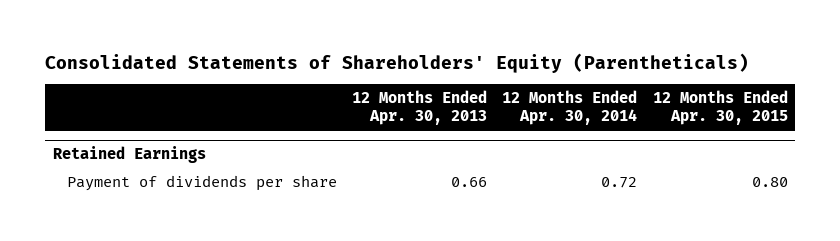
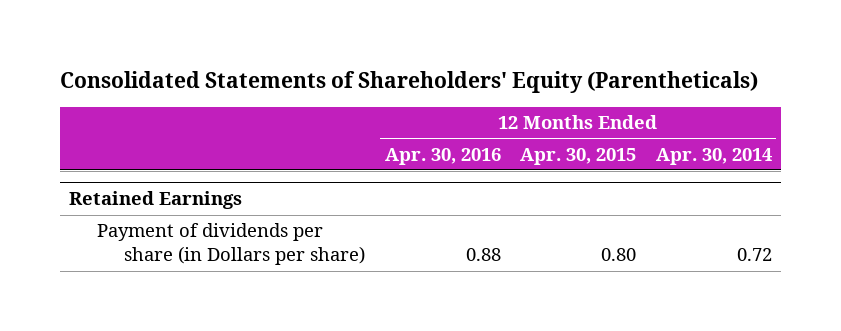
- | 12 Months Ended Apr. 30, 2013 | 12 Months Ended Apr. 30, 2014 | 12 Months Ended Apr. 30, 2015
+ | 12 Months Ended Apr. 30, 2016 | 12 Months Ended Apr. 30, 2015 | 12 Months Ended Apr. 30, 2014
@ Retained Earnings
- Payment of dividends per share | 0.66 | 0.72 | 0.80
+ Payment of dividends per share (in Dollars per share) | 0.88 | 0.80 | 0.72

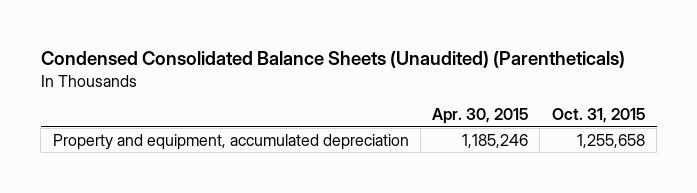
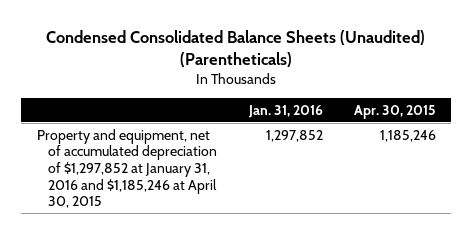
- | Apr. 30, 2015 | Oct. 31, 2015
+ | Jan. 31, 2016 | Apr. 30, 2015
- Property and equipment, accumulated depreciation | 1,185,246 | 1,255,658
+ Property and equipment, net of accumulated depreciation of $1,297,852 at January 31, 2016 and $1,185,246 at April 30, 2015 | 1,297,852 | 1,185,246

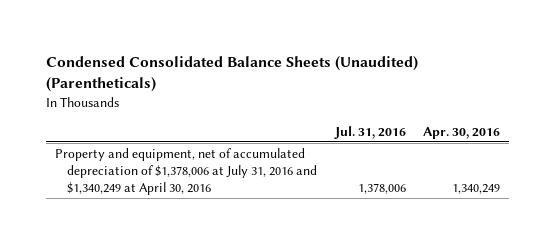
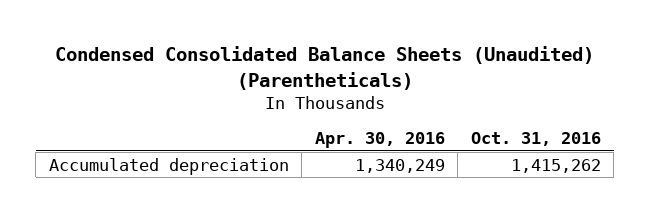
- | Jul. 31, 2016 | Apr. 30, 2016
+ | Apr. 30, 2016 | Oct. 31, 2016
- Property and equipment, net of accumulated depreciation of $1,378,006 at July 31, 2016 and $1,340,249 at April 30, 2016 | 1,378,006 | 1,340,249
+ Accumulated depreciation | 1,340,249 | 1,415,262

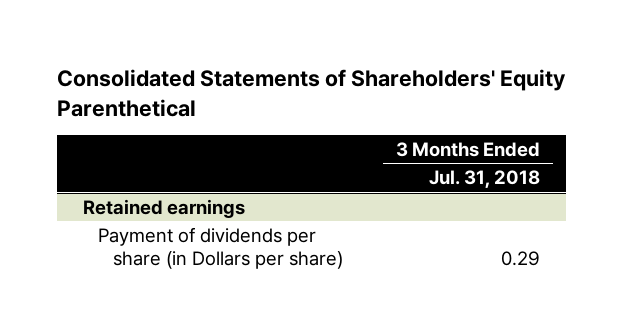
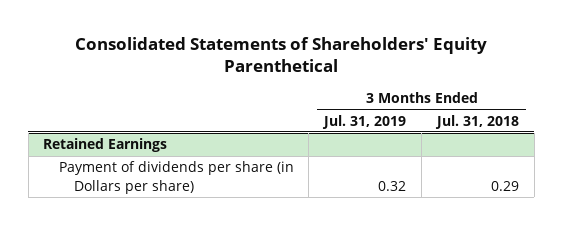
- | 3 Months Ended Jul. 31, 2018
+ | 3 Months Ended Jul. 31, 2019 | 3 Months Ended Jul. 31, 2018
- Retained earnings
+ Retained Earnings

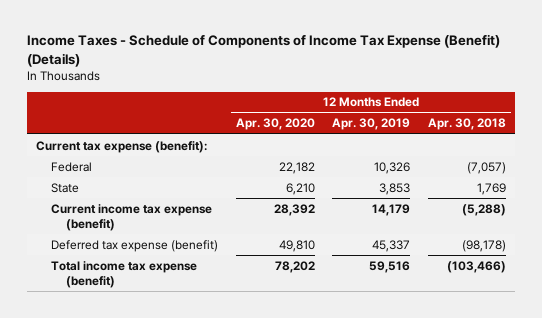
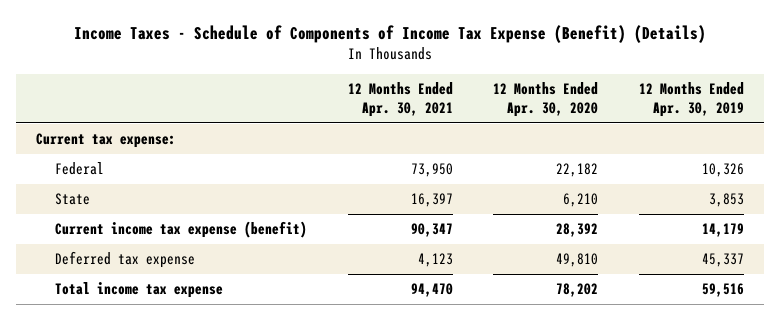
- | 12 Months Ended Apr. 30, 2020 | 12 Months Ended Apr. 30, 2019 | 12 Months Ended Apr. 30, 2018
+ | 12 Months Ended Apr. 30, 2021 | 12 Months Ended Apr. 30, 2020 | 12 Months Ended Apr. 30, 2019
- Current tax expense (benefit):
+ Current tax expense:
- Deferred tax expense (benefit) | 49,810 | 45,337 | (98,178)
- Total income tax expense (benefit) | 78,202 | 59,516 | (103,466)
+ Deferred tax expense | 4,123 | 49,810 | 45,337
+ Total income tax expense | 94,470 | 78,202 | 59,516

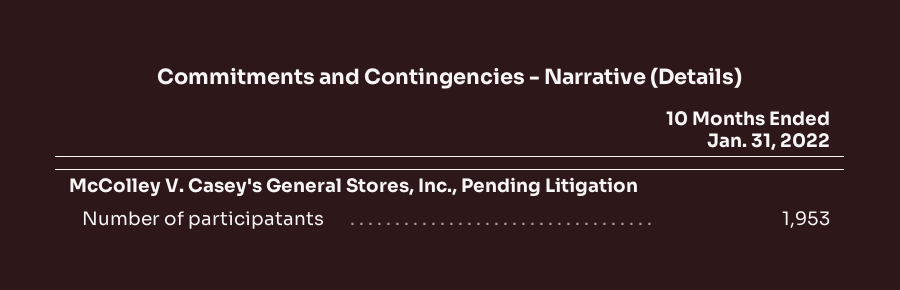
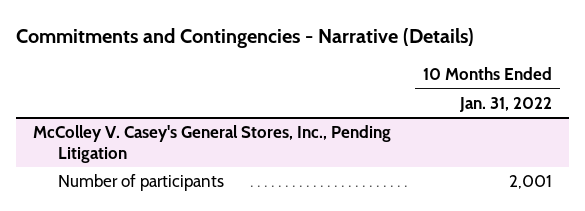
@ McColley V. Casey's General Stores, Inc., Pending Litigation
- Number of participatants | 1,953
+ Number of participants | 2,001

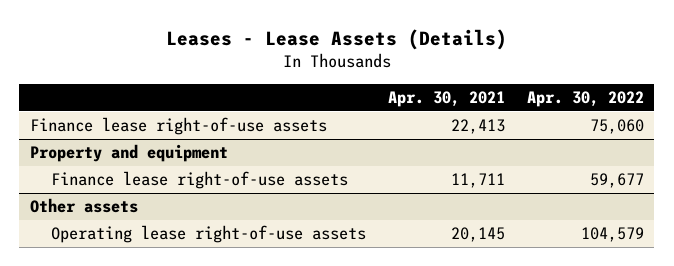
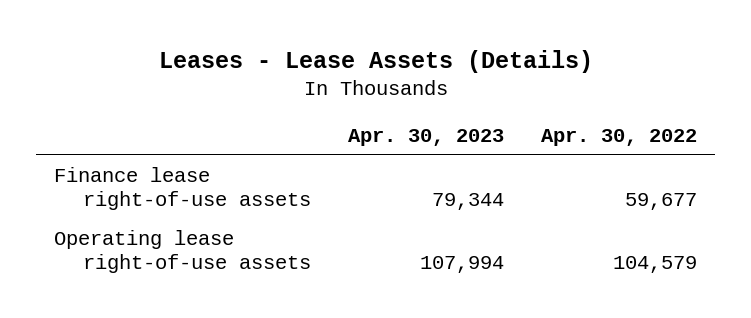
- | Apr. 30, 2021 | Apr. 30, 2022
+ | Apr. 30, 2023 | Apr. 30, 2022
- Finance lease right-of-use assets | 22,413 | 75,060
- Property and equipment
- Other assets

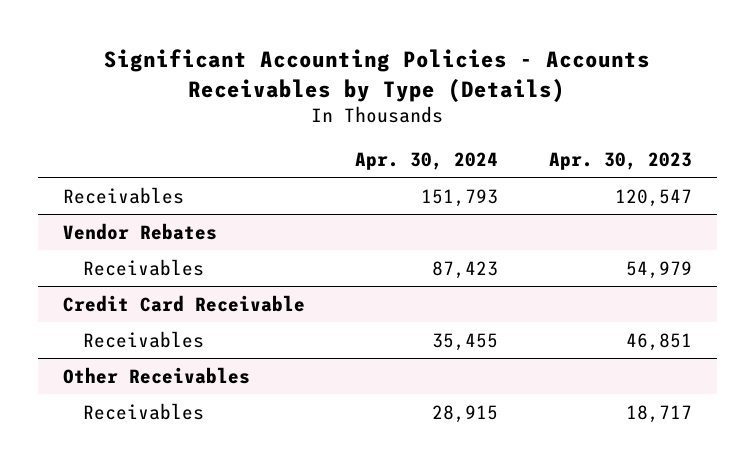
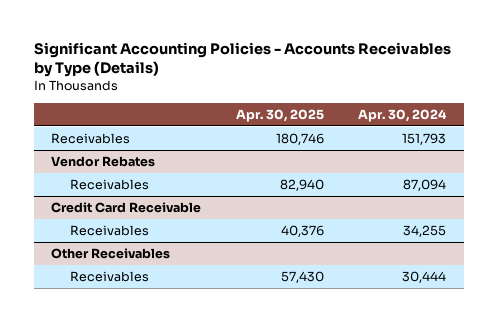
- | Apr. 30, 2024 | Apr. 30, 2023
+ | Apr. 30, 2025 | Apr. 30, 2024
@ Vendor Rebates
- Receivables | 87,423 | 54,979
+ Receivables | 82,940 | 87,094
@ Credit Card Receivable
- Receivables | 35,455 | 46,851
+ Receivables | 40,376 | 34,255
@ Other Receivables
- Receivables | 28,915 | 18,717
+ Receivables | 57,430 | 30,444

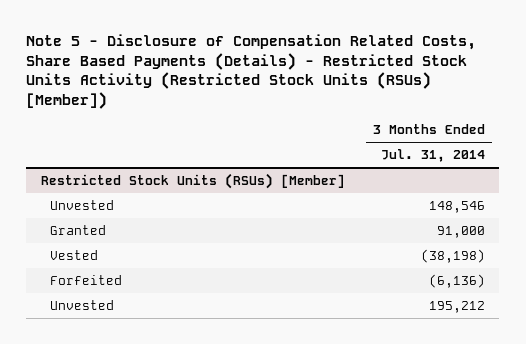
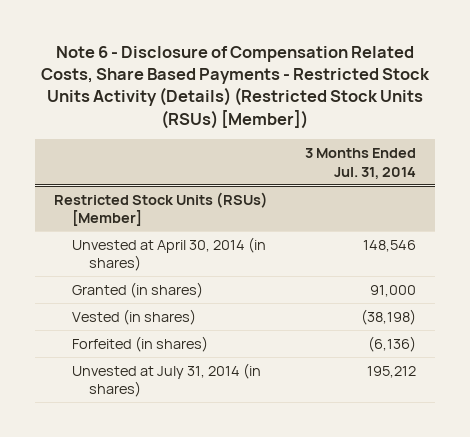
- Note 5 - Disclosure of Compensation Related Costs, Share Based Payments (Details) - Restricted Stock Units Activity (Restricted Stock Units (RSUs) [Member])
+ Note 6 - Disclosure of Compensation Related Costs, Share Based Payments - Restricted Stock Units Activity (Details) (Restricted Stock Units (RSUs) [Member])
@ Restricted Stock Units (RSUs) [Member]
- Unvested | 148,546
- Granted | 91,000
- Vested | (38,198)
- Forfeited | (6,136)
- Unvested | 195,212
+ Unvested at April 30, 2014 (in shares) | 148,546
+ Granted (in shares) | 91,000
+ Vested (in shares) | (38,198)
+ Forfeited (in shares) | (6,136)
+ Unvested at July 31, 2014 (in shares) | 195,212

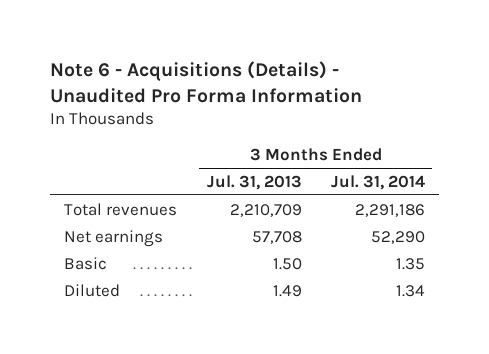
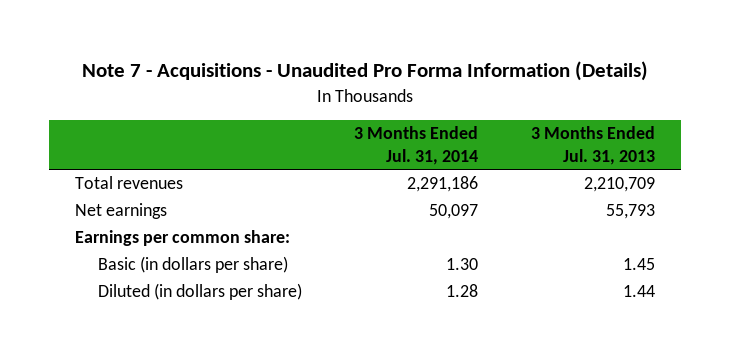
- Note 6 - Acquisitions (Details) - Unaudited Pro Forma Information
+ Note 7 - Acquisitions - Unaudited Pro Forma Information (Details)
- | 3 Months Ended Jul. 31, 2013 | 3 Months Ended Jul. 31, 2014
+ | 3 Months Ended Jul. 31, 2014 | 3 Months Ended Jul. 31, 2013
- Net earnings | 57,708 | 52,290
- Basic | 1.50 | 1.35
- Diluted | 1.49 | 1.34
+ Net earnings | 50,097 | 55,793
+ Earnings per common share:
+ Basic (in dollars per share) | 1.30 | 1.45
+ Diluted (in dollars per share) | 1.28 | 1.44

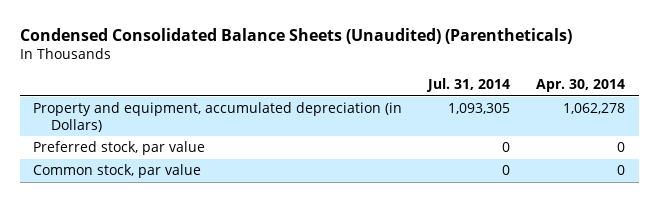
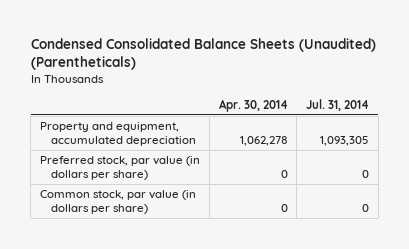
- | Jul. 31, 2014 | Apr. 30, 2014
+ | Apr. 30, 2014 | Jul. 31, 2014
- Property and equipment, accumulated depreciation (in Dollars) | 1,093,305 | 1,062,278
- Preferred stock, par value | 0 | 0
- Common stock, par value | 0 | 0
+ Property and equipment, accumulated depreciation | 1,062,278 | 1,093,305
+ Preferred stock, par value (in dollars per share) | 0 | 0
+ Common stock, par value (in dollars per share) | 0 | 0

